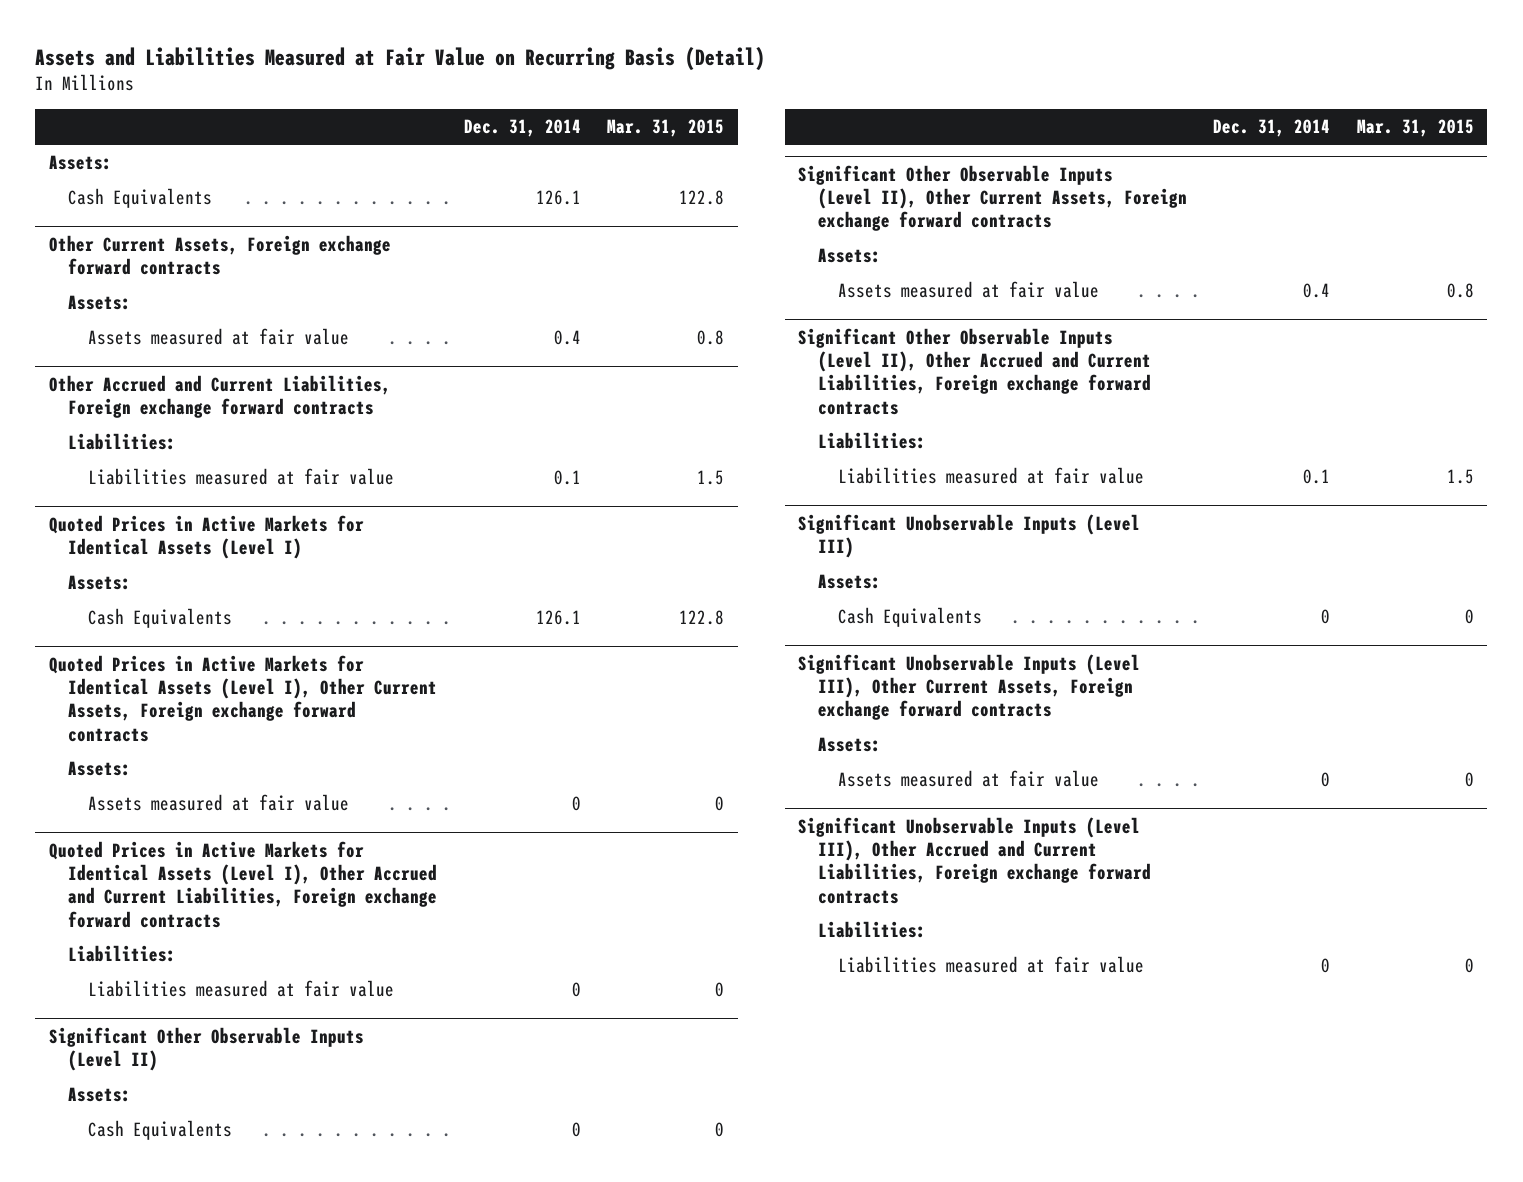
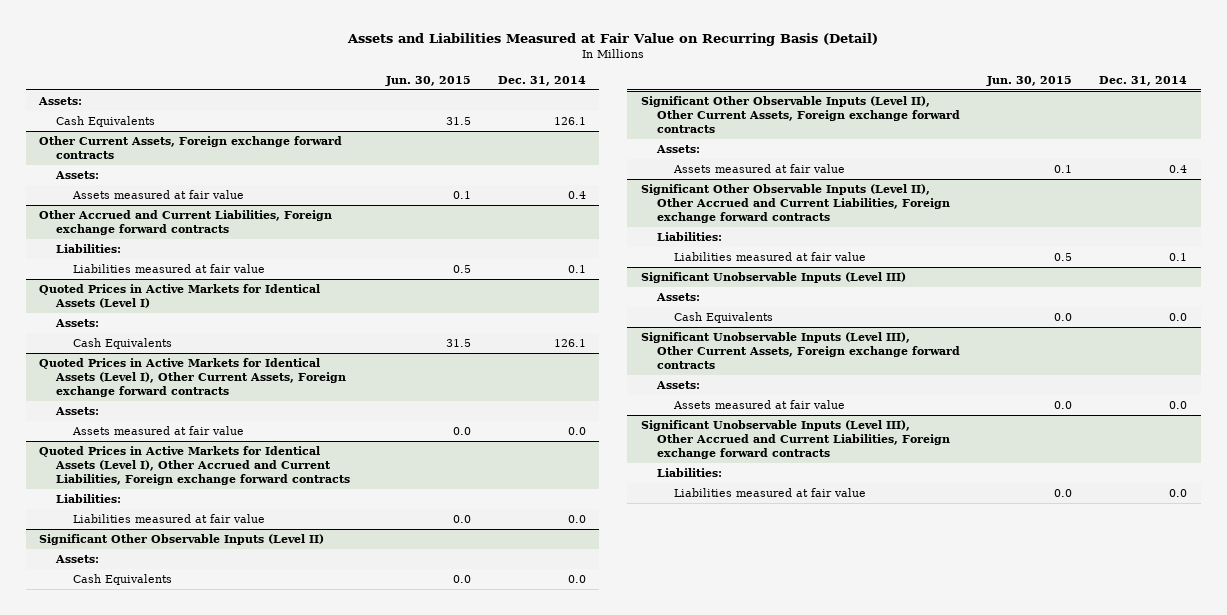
- | Dec. 31, 2014 | Mar. 31, 2015
+ | Jun. 30, 2015 | Dec. 31, 2014
@ Quoted Prices in Active Markets for Identical Assets (Level I), Other Current Assets, Foreign exchange forward contracts
- Assets measured at fair value | 0 | 0
+ Assets measured at fair value | 0.0 | 0.0
@ Quoted Prices in Active Markets for Identical Assets (Level I), Other Accrued and Current Liabilities, Foreign exchange forward contracts
- Liabilities measured at fair value | 0 | 0
+ Liabilities measured at fair value | 0.0 | 0.0
@ Significant Other Observable Inputs (Level II)
- Cash Equivalents | 0 | 0
+ Cash Equivalents | 0.0 | 0.0
@ Significant Unobservable Inputs (Level III)
- Cash Equivalents | 0 | 0
+ Cash Equivalents | 0.0 | 0.0
@ Significant Unobservable Inputs (Level III), Other Current Assets, Foreign exchange forward contracts
- Assets measured at fair value | 0 | 0
+ Assets measured at fair value | 0.0 | 0.0
@ Significant Unobservable Inputs (Level III), Other Accrued and Current Liabilities, Foreign exchange forward contracts
- Liabilities measured at fair value | 0 | 0
+ Liabilities measured at fair value | 0.0 | 0.0

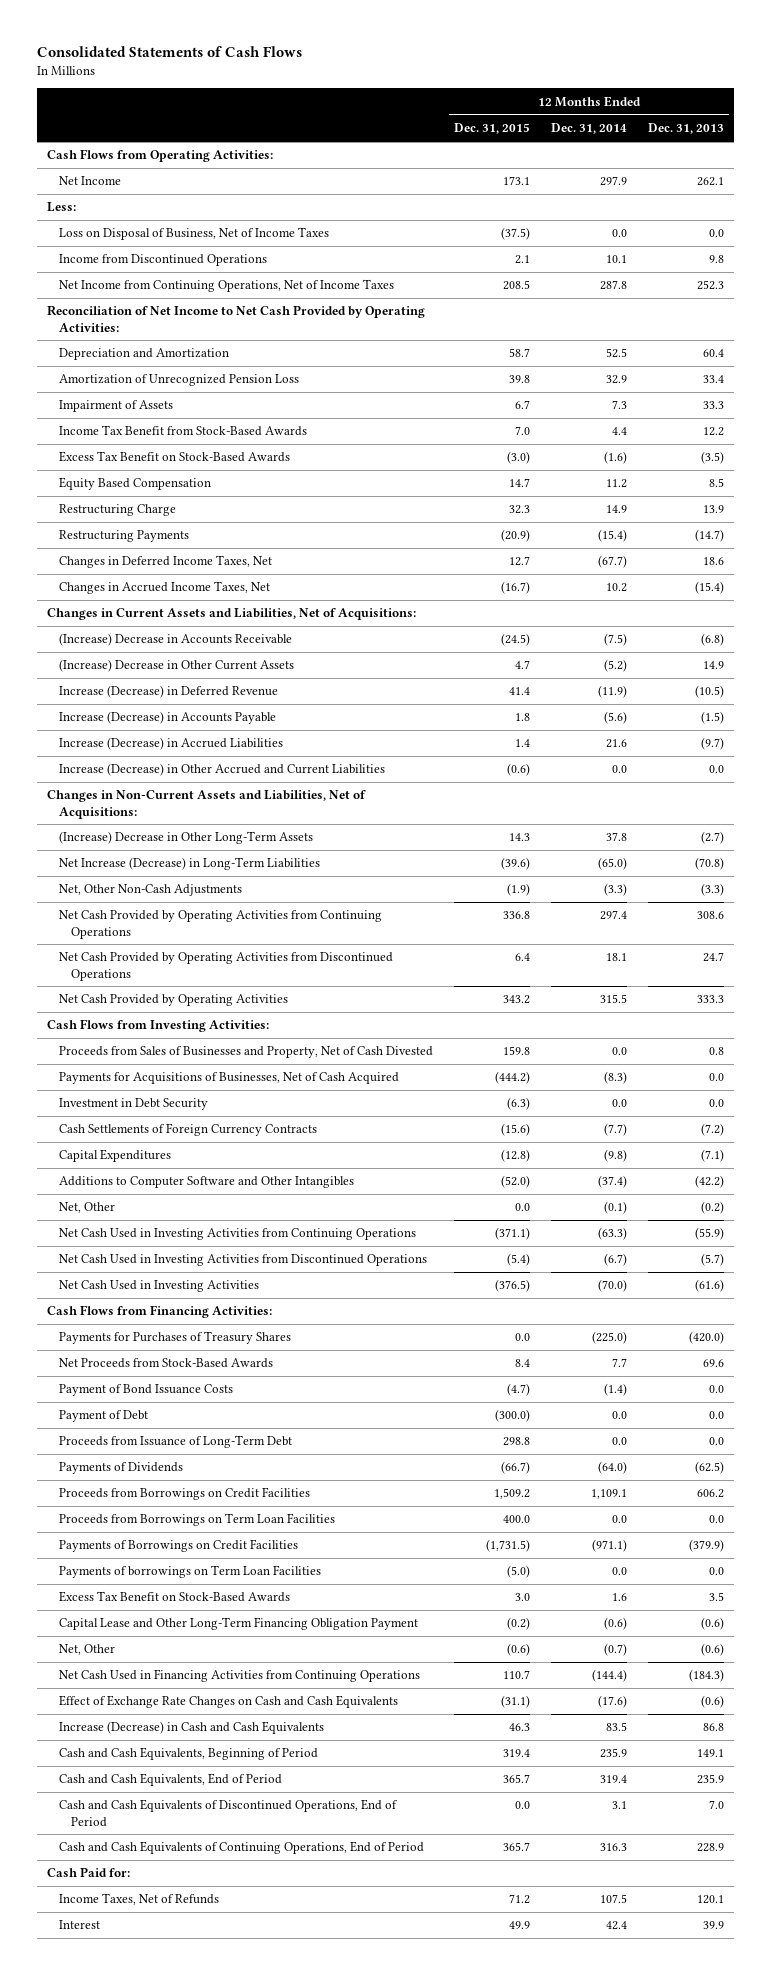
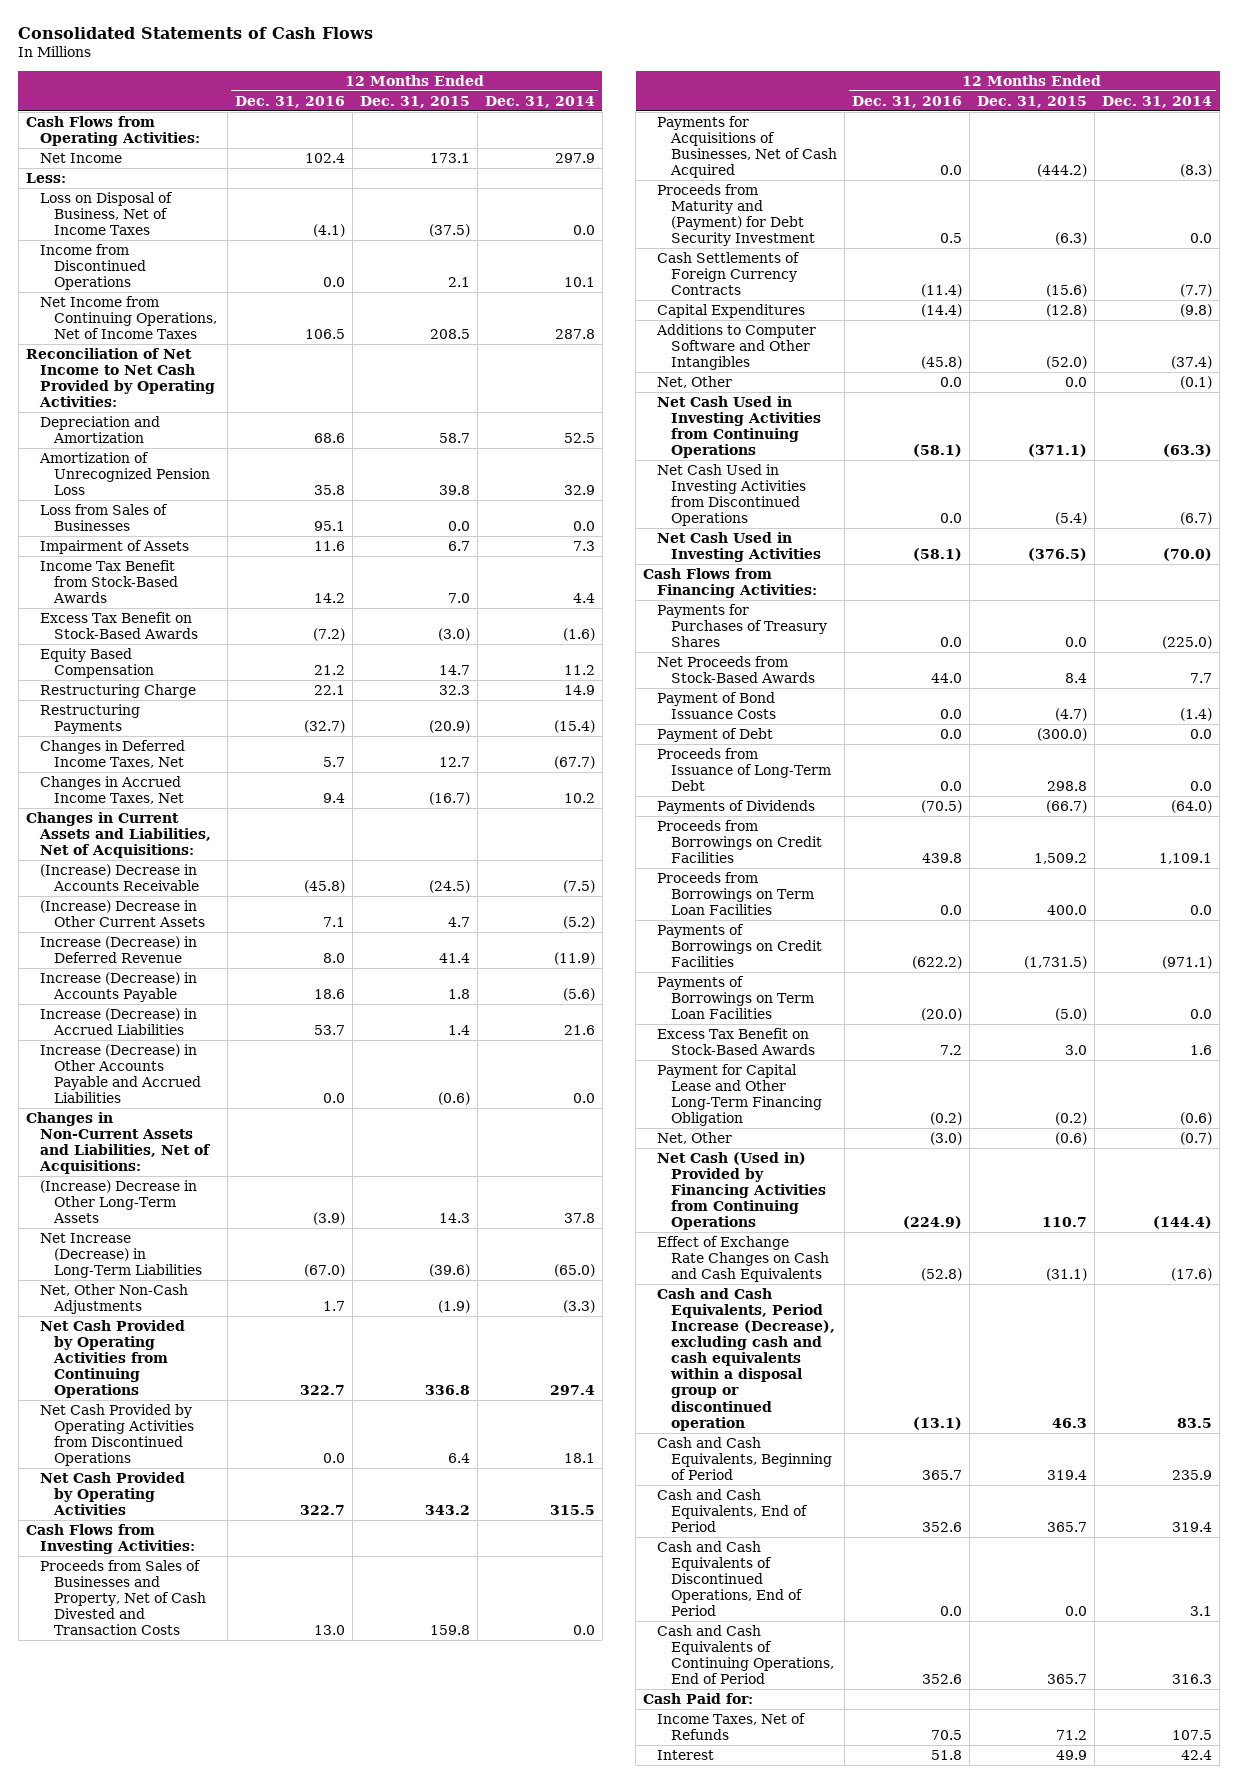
- | 12 Months Ended Dec. 31, 2015 | 12 Months Ended Dec. 31, 2014 | 12 Months Ended Dec. 31, 2013
+ | 12 Months Ended Dec. 31, 2016 | 12 Months Ended Dec. 31, 2015 | 12 Months Ended Dec. 31, 2014
+ Loss from Sales of Businesses | 95.1 | 0.0 | 0.0
- Increase (Decrease) in Other Accrued and Current Liabilities | (0.6) | 0.0 | 0.0
+ Increase (Decrease) in Other Accounts Payable and Accrued Liabilities | 0.0 | (0.6) | 0.0
- Proceeds from Sales of Businesses and Property, Net of Cash Divested | 159.8 | 0.0 | 0.8
+ Proceeds from Sales of Businesses and Property, Net of Cash Divested and Transaction Costs | 13.0 | 159.8 | 0.0
- Investment in Debt Security | (6.3) | 0.0 | 0.0
+ Proceeds from Maturity and (Payment) for Debt Security Investment | 0.5 | (6.3) | 0.0
- Payments of borrowings on Term Loan Facilities | (5.0) | 0.0 | 0.0
+ Payments of Borrowings on Term Loan Facilities | (20.0) | (5.0) | 0.0
- Capital Lease and Other Long-Term Financing Obligation Payment | (0.2) | (0.6) | (0.6)
+ Payment for Capital Lease and Other Long-Term Financing Obligation | (0.2) | (0.2) | (0.6)
- Net Cash Used in Financing Activities from Continuing Operations | 110.7 | (144.4) | (184.3)
+ Net Cash (Used in) Provided by Financing Activities from Continuing Operations | (224.9) | 110.7 | (144.4)
- Increase (Decrease) in Cash and Cash Equivalents | 46.3 | 83.5 | 86.8
+ Cash and Cash Equivalents, Period Increase (Decrease), excluding cash and cash equivalents within a disposal group or discontinued operation | (13.1) | 46.3 | 83.5

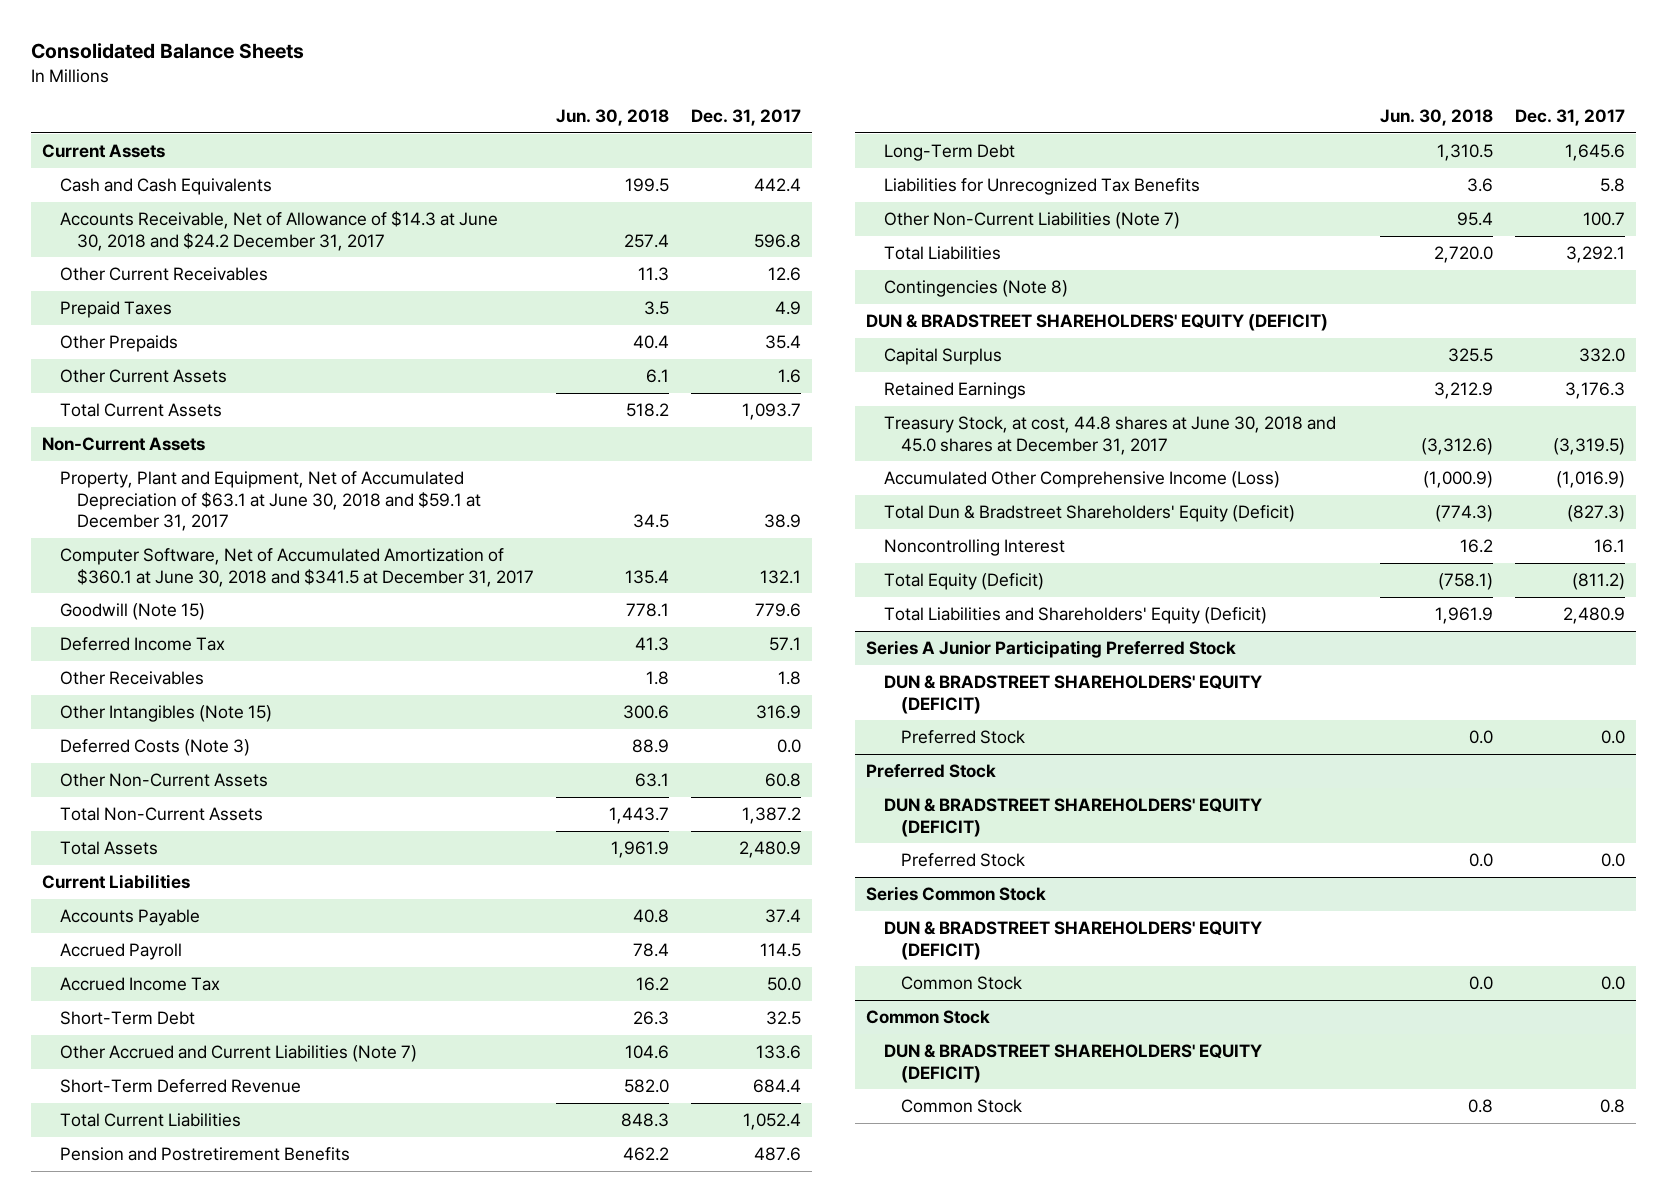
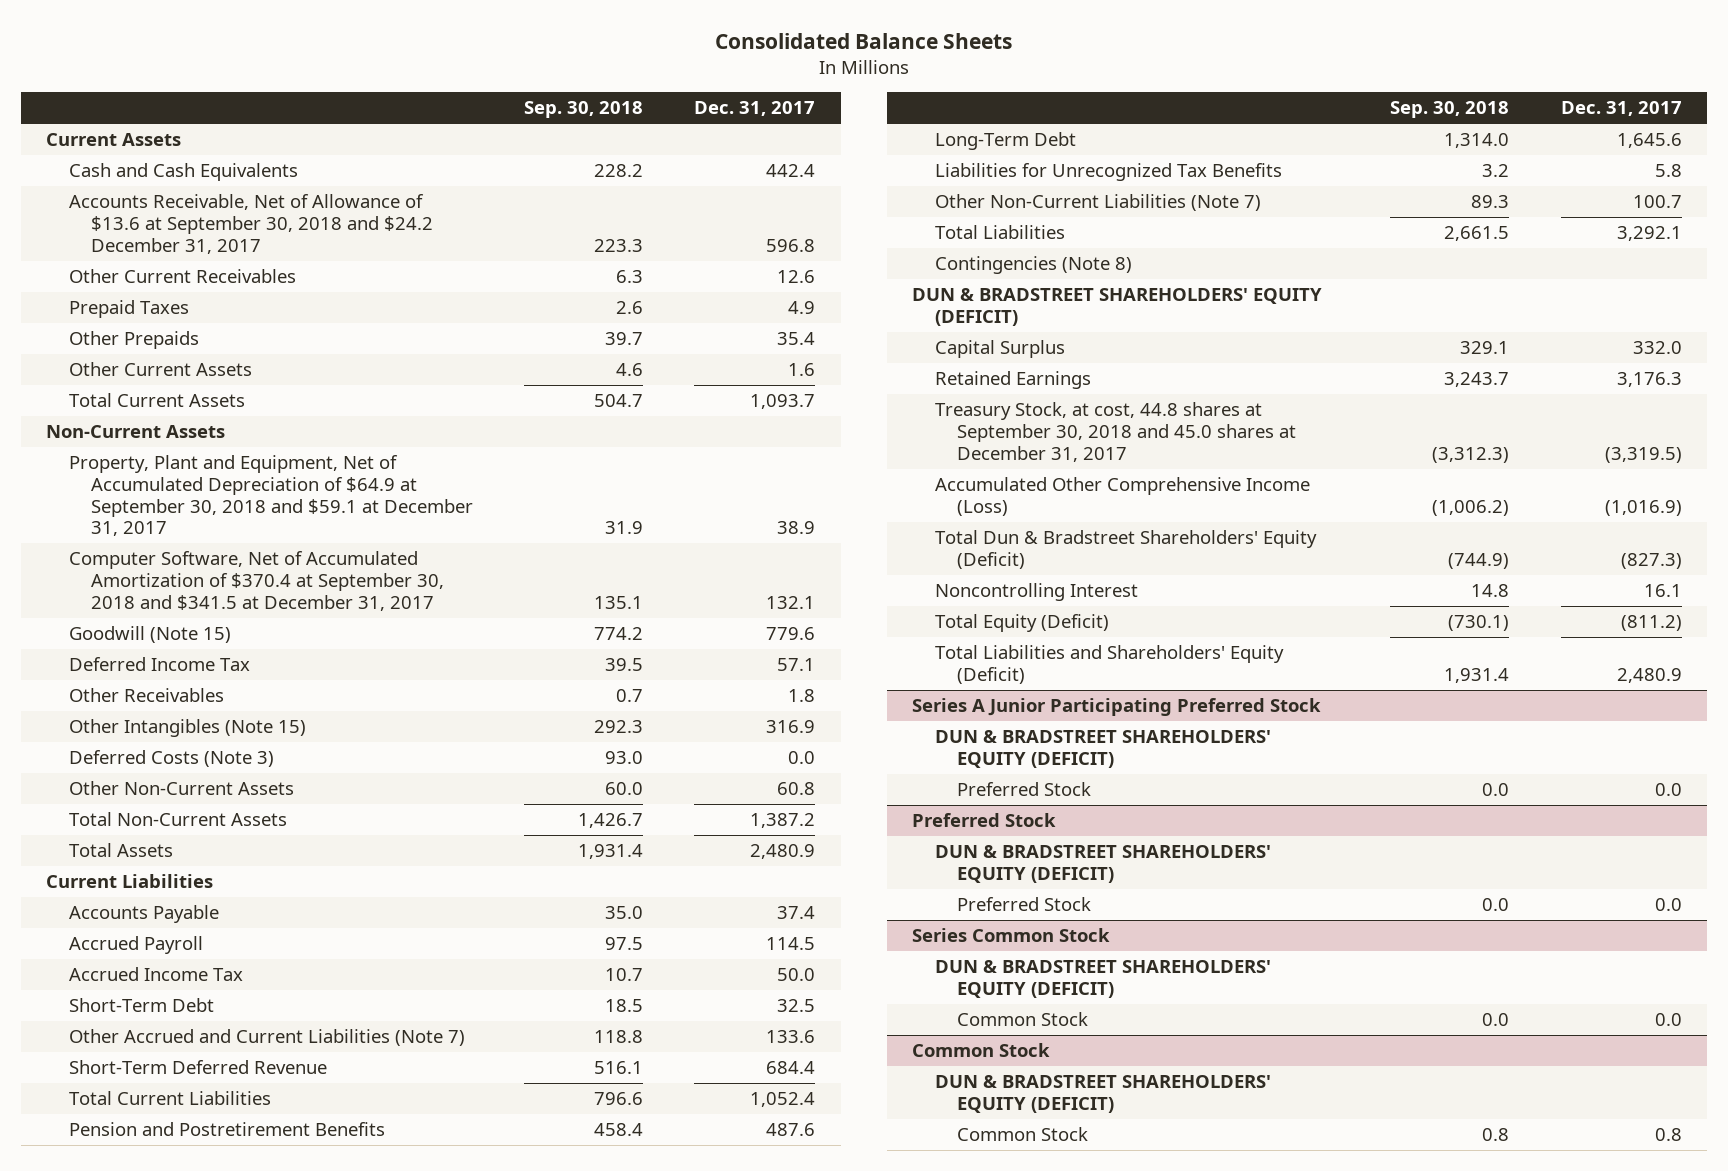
- | Jun. 30, 2018 | Dec. 31, 2017
+ | Sep. 30, 2018 | Dec. 31, 2017
- Accounts Receivable, Net of Allowance of $14.3 at June 30, 2018 and $24.2 December 31, 2017 | 257.4 | 596.8
+ Accounts Receivable, Net of Allowance of $13.6 at September 30, 2018 and $24.2 December 31, 2017 | 223.3 | 596.8
- Property, Plant and Equipment, Net of Accumulated Depreciation of $63.1 at June 30, 2018 and $59.1 at December 31, 2017 | 34.5 | 38.9
- Computer Software, Net of Accumulated Amortization of $360.1 at June 30, 2018 and $341.5 at December 31, 2017 | 135.4 | 132.1
+ Property, Plant and Equipment, Net of Accumulated Depreciation of $64.9 at September 30, 2018 and $59.1 at December 31, 2017 | 31.9 | 38.9
+ Computer Software, Net of Accumulated Amortization of $370.4 at September 30, 2018 and $341.5 at December 31, 2017 | 135.1 | 132.1
- Treasury Stock, at cost, 44.8 shares at June 30, 2018 and 45.0 shares at December 31, 2017 | (3,312.6) | (3,319.5)
+ Treasury Stock, at cost, 44.8 shares at September 30, 2018 and 45.0 shares at December 31, 2017 | (3,312.3) | (3,319.5)

